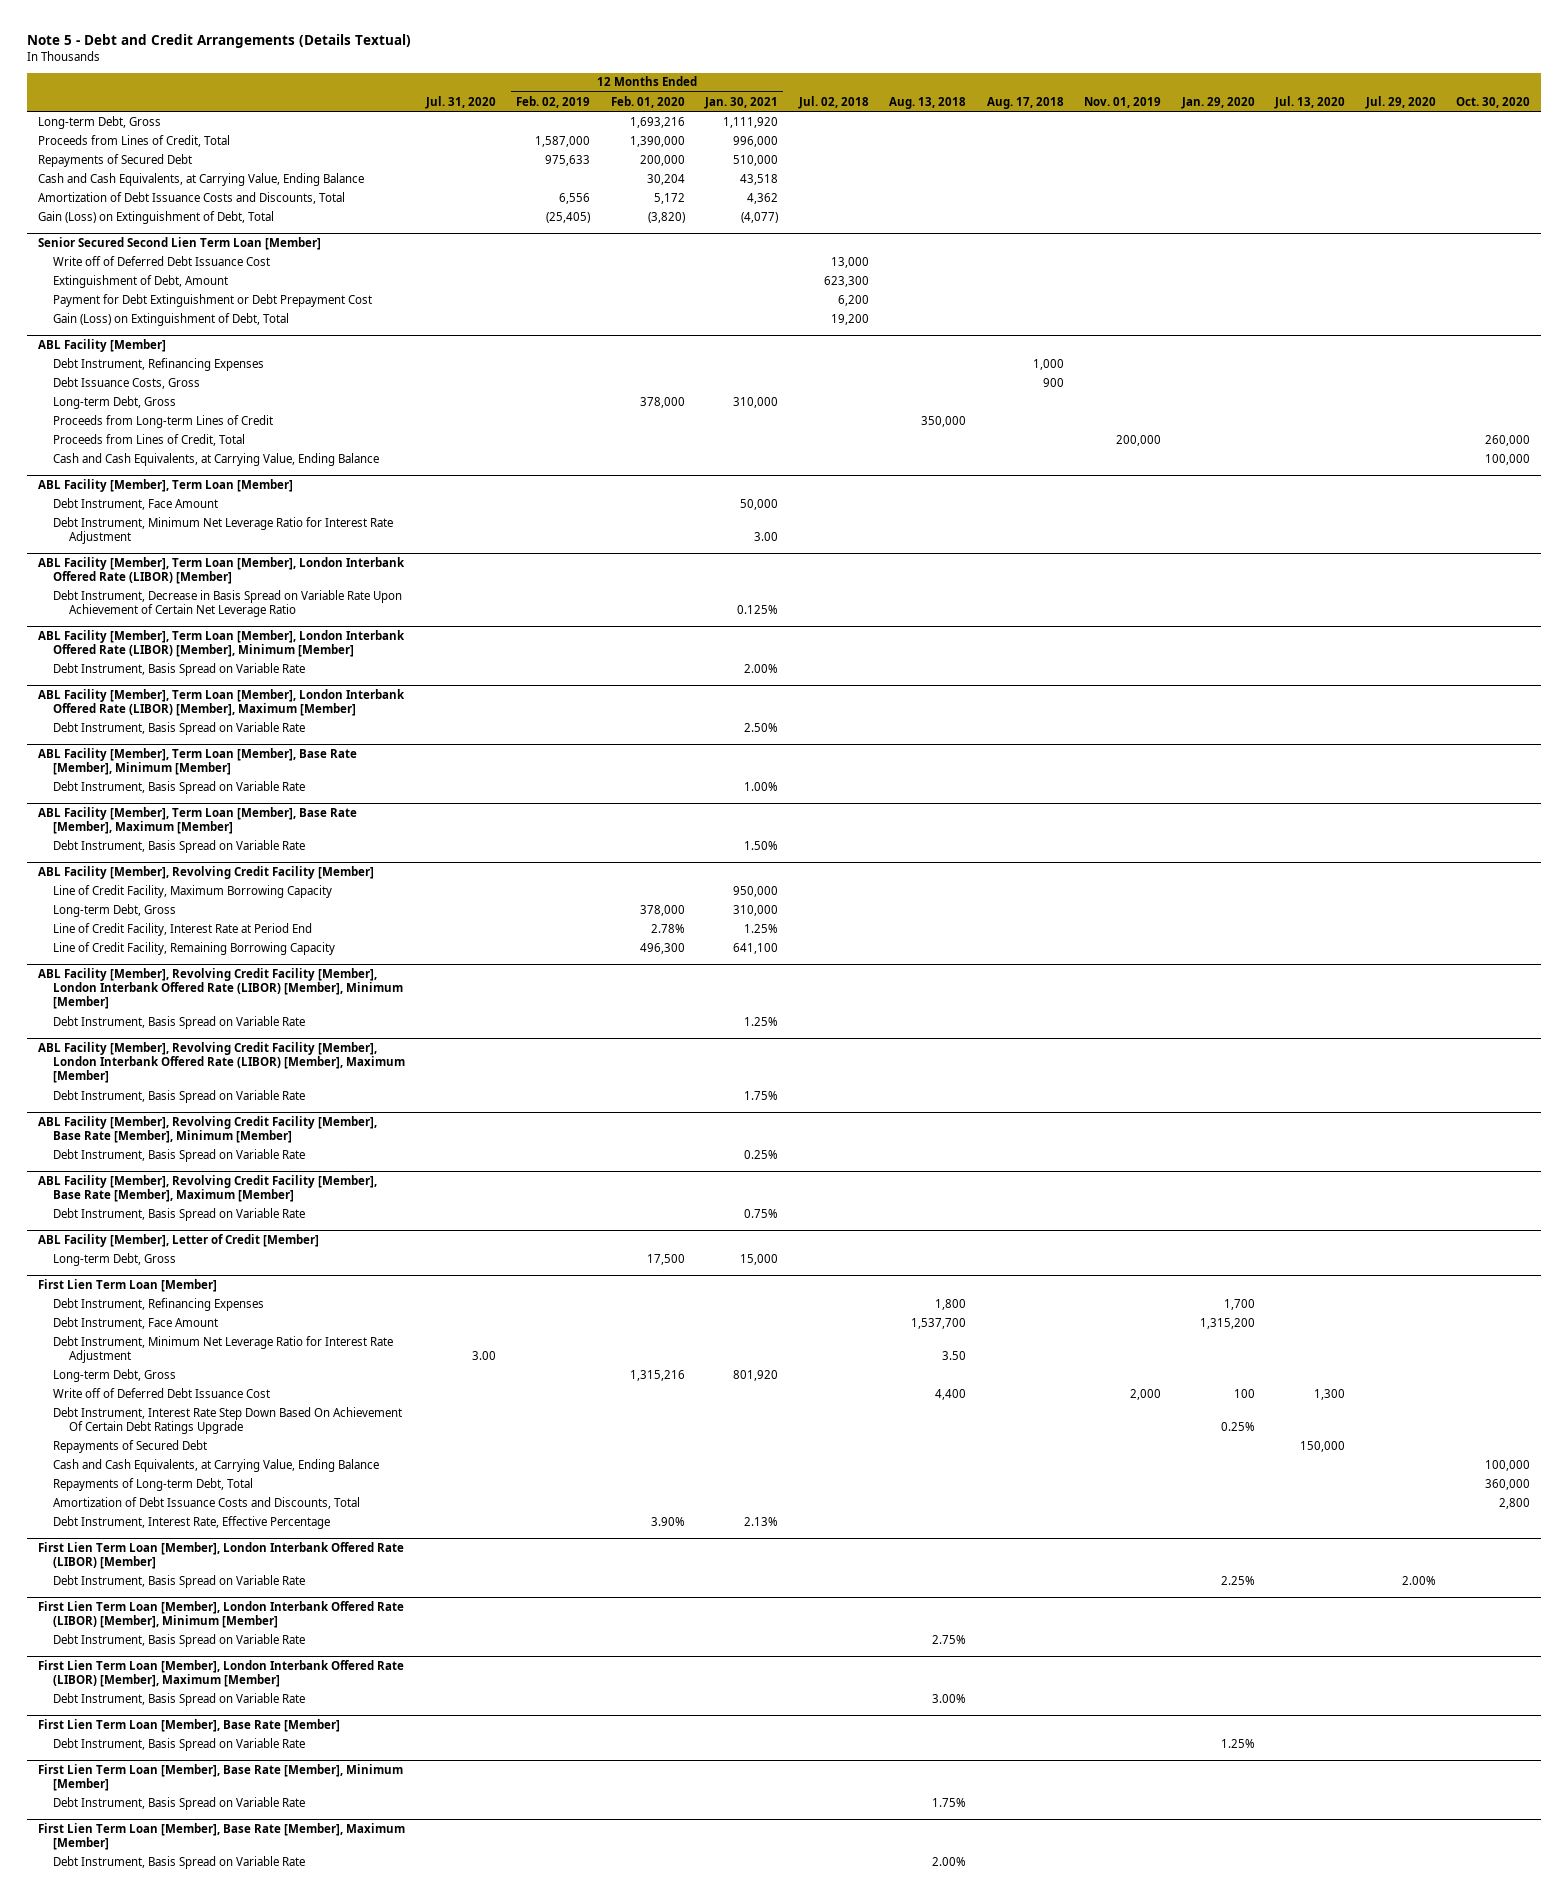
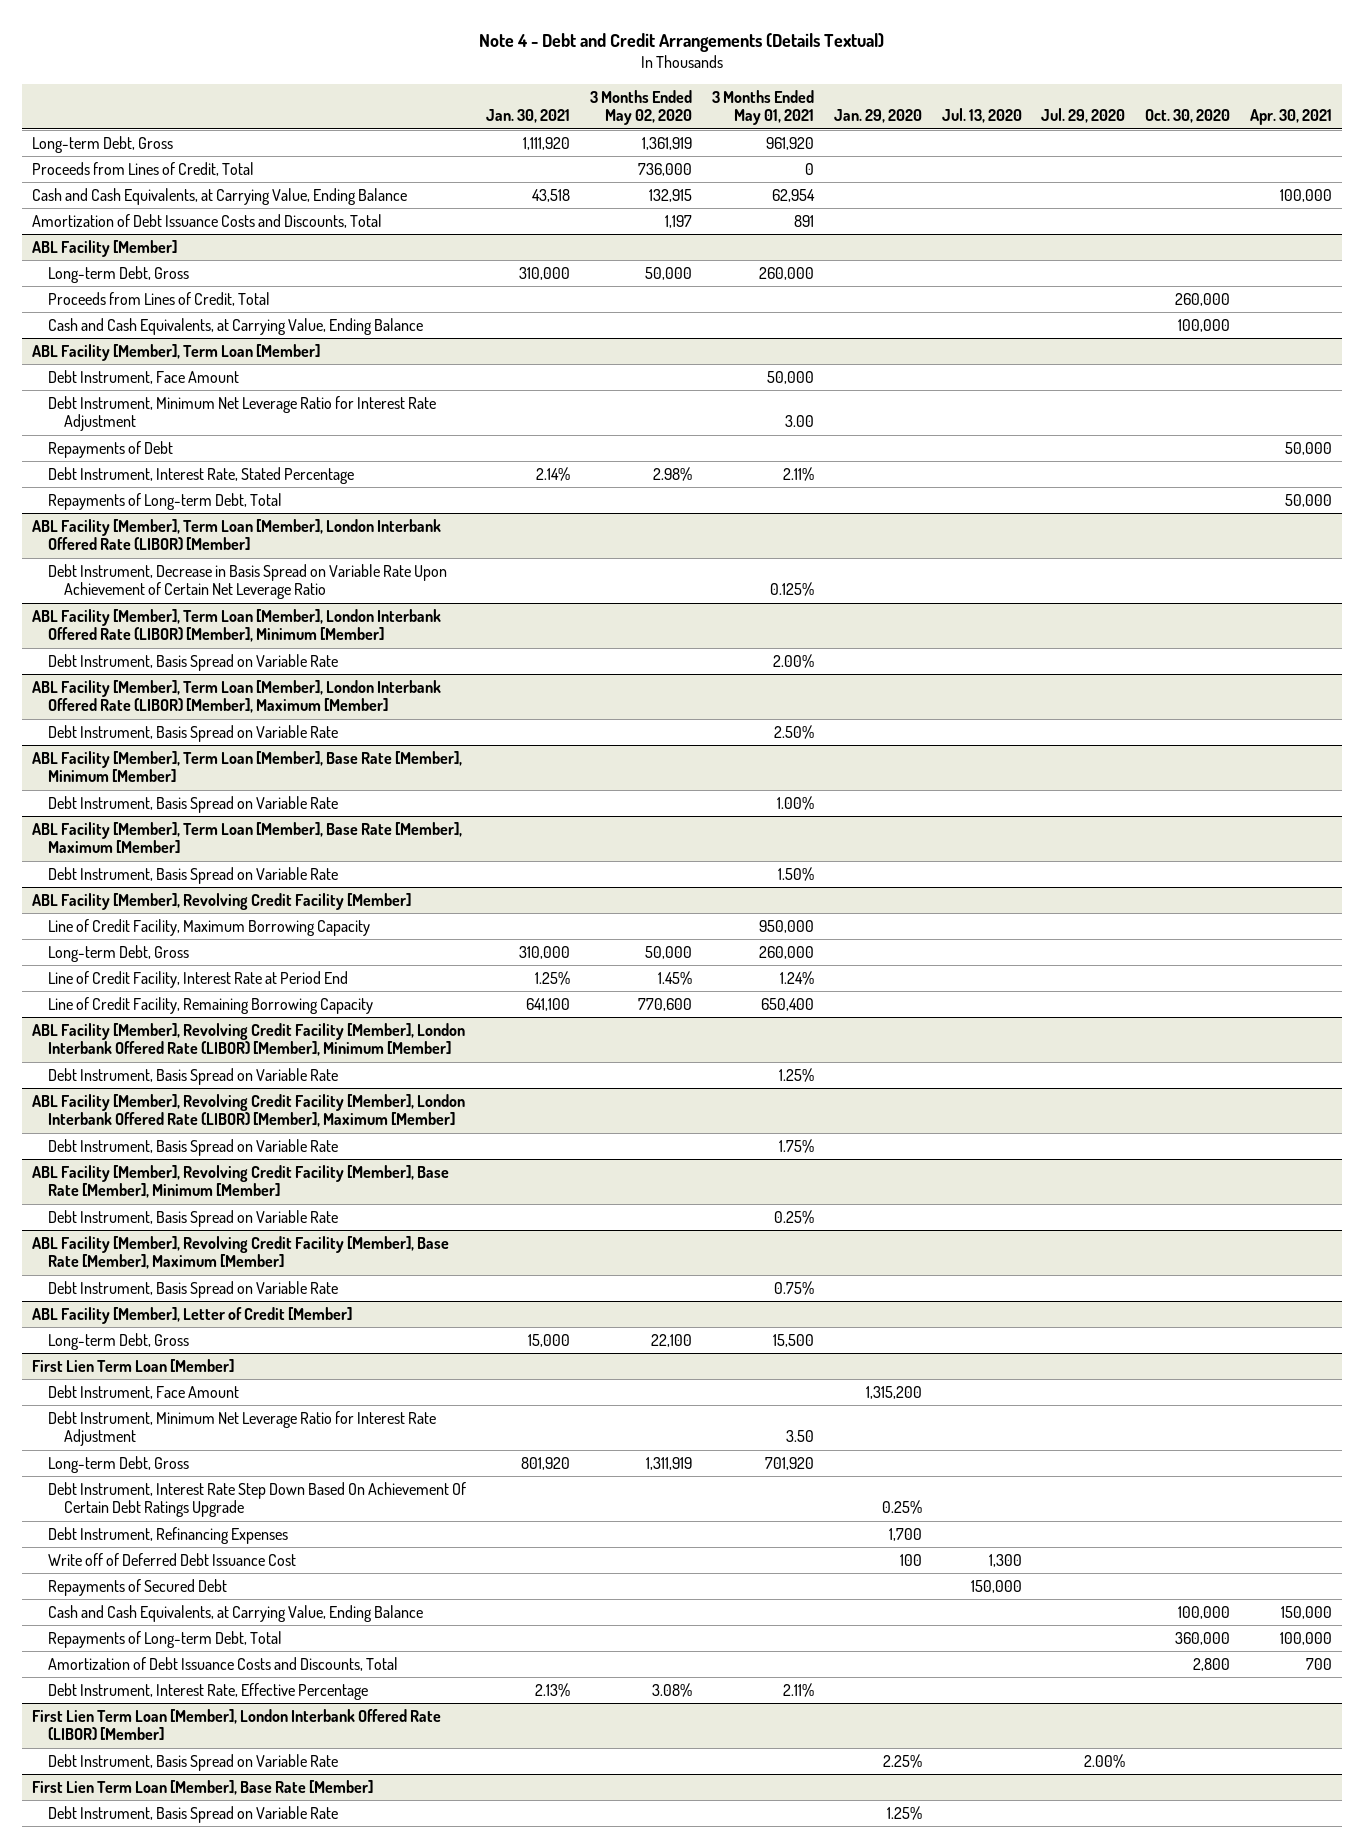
- Note 5 - Debt and Credit Arrangements (Details Textual)
+ Note 4 - Debt and Credit Arrangements (Details Textual)
- | Jul. 31, 2020 | 12 Months Ended Feb. 02, 2019 | 12 Months Ended Feb. 01, 2020 | 12 Months Ended Jan. 30, 2021 | Jul. 02, 2018 | Aug. 13, 2018 | Aug. 17, 2018 | Nov. 01, 2019 | Jan. 29, 2020 | Jul. 13, 2020 | Jul. 29, 2020 | Oct. 30, 2020
+ | Jan. 30, 2021 | 3 Months Ended May 02, 2020 | 3 Months Ended May 01, 2021 | Jan. 29, 2020 | Jul. 13, 2020 | Jul. 29, 2020 | Oct. 30, 2020 | Apr. 30, 2021
- Repayments of Secured Debt | | 975,633 | 200,000 | 510,000 | | | | | | | |
- Gain (Loss) on Extinguishment of Debt, Total | | (25,405) | (3,820) | (4,077) | | | | | | | |
- Senior Secured Second Lien Term Loan [Member]
- Write off of Deferred Debt Issuance Cost | | | | | 13,000 | | | | | | |
- Extinguishment of Debt, Amount | | | | | 623,300 | | | | | | |
- Payment for Debt Extinguishment or Debt Prepayment Cost | | | | | 6,200 | | | | | | |
- Gain (Loss) on Extinguishment of Debt, Total | | | | | 19,200 | | | | | | |
@ ABL Facility [Member]
- Debt Instrument, Refinancing Expenses | | | | | | | 1,000 | | | | |
- Debt Issuance Costs, Gross | | | | | | | 900 | | | | |
- Proceeds from Long-term Lines of Credit | | | | | | 350,000 | | | | | |
@ ABL Facility [Member], Term Loan [Member]
+ Repayments of Debt | | | | | | | | 50,000
+ Debt Instrument, Interest Rate, Stated Percentage | 2.14% | 2.98% | 2.11% | | | | |
+ Repayments of Long-term Debt, Total | | | | | | | | 50,000
@ First Lien Term Loan [Member]
moved down: Debt Instrument, Refinancing Expenses | | | | 1,700 | | | |
moved down: Write off of Deferred Debt Issuance Cost | | | | 100 | 1,300 | | |
- First Lien Term Loan [Member], London Interbank Offered Rate (LIBOR) [Member], Minimum [Member]
- Debt Instrument, Basis Spread on Variable Rate | | | | | | 2.75% | | | | | |
- First Lien Term Loan [Member], London Interbank Offered Rate (LIBOR) [Member], Maximum [Member]
- Debt Instrument, Basis Spread on Variable Rate | | | | | | 3.00% | | | | | |
- First Lien Term Loan [Member], Base Rate [Member], Minimum [Member]
- Debt Instrument, Basis Spread on Variable Rate | | | | | | 1.75% | | | | | |
- First Lien Term Loan [Member], Base Rate [Member], Maximum [Member]
- Debt Instrument, Basis Spread on Variable Rate | | | | | | 2.00% | | | | | |

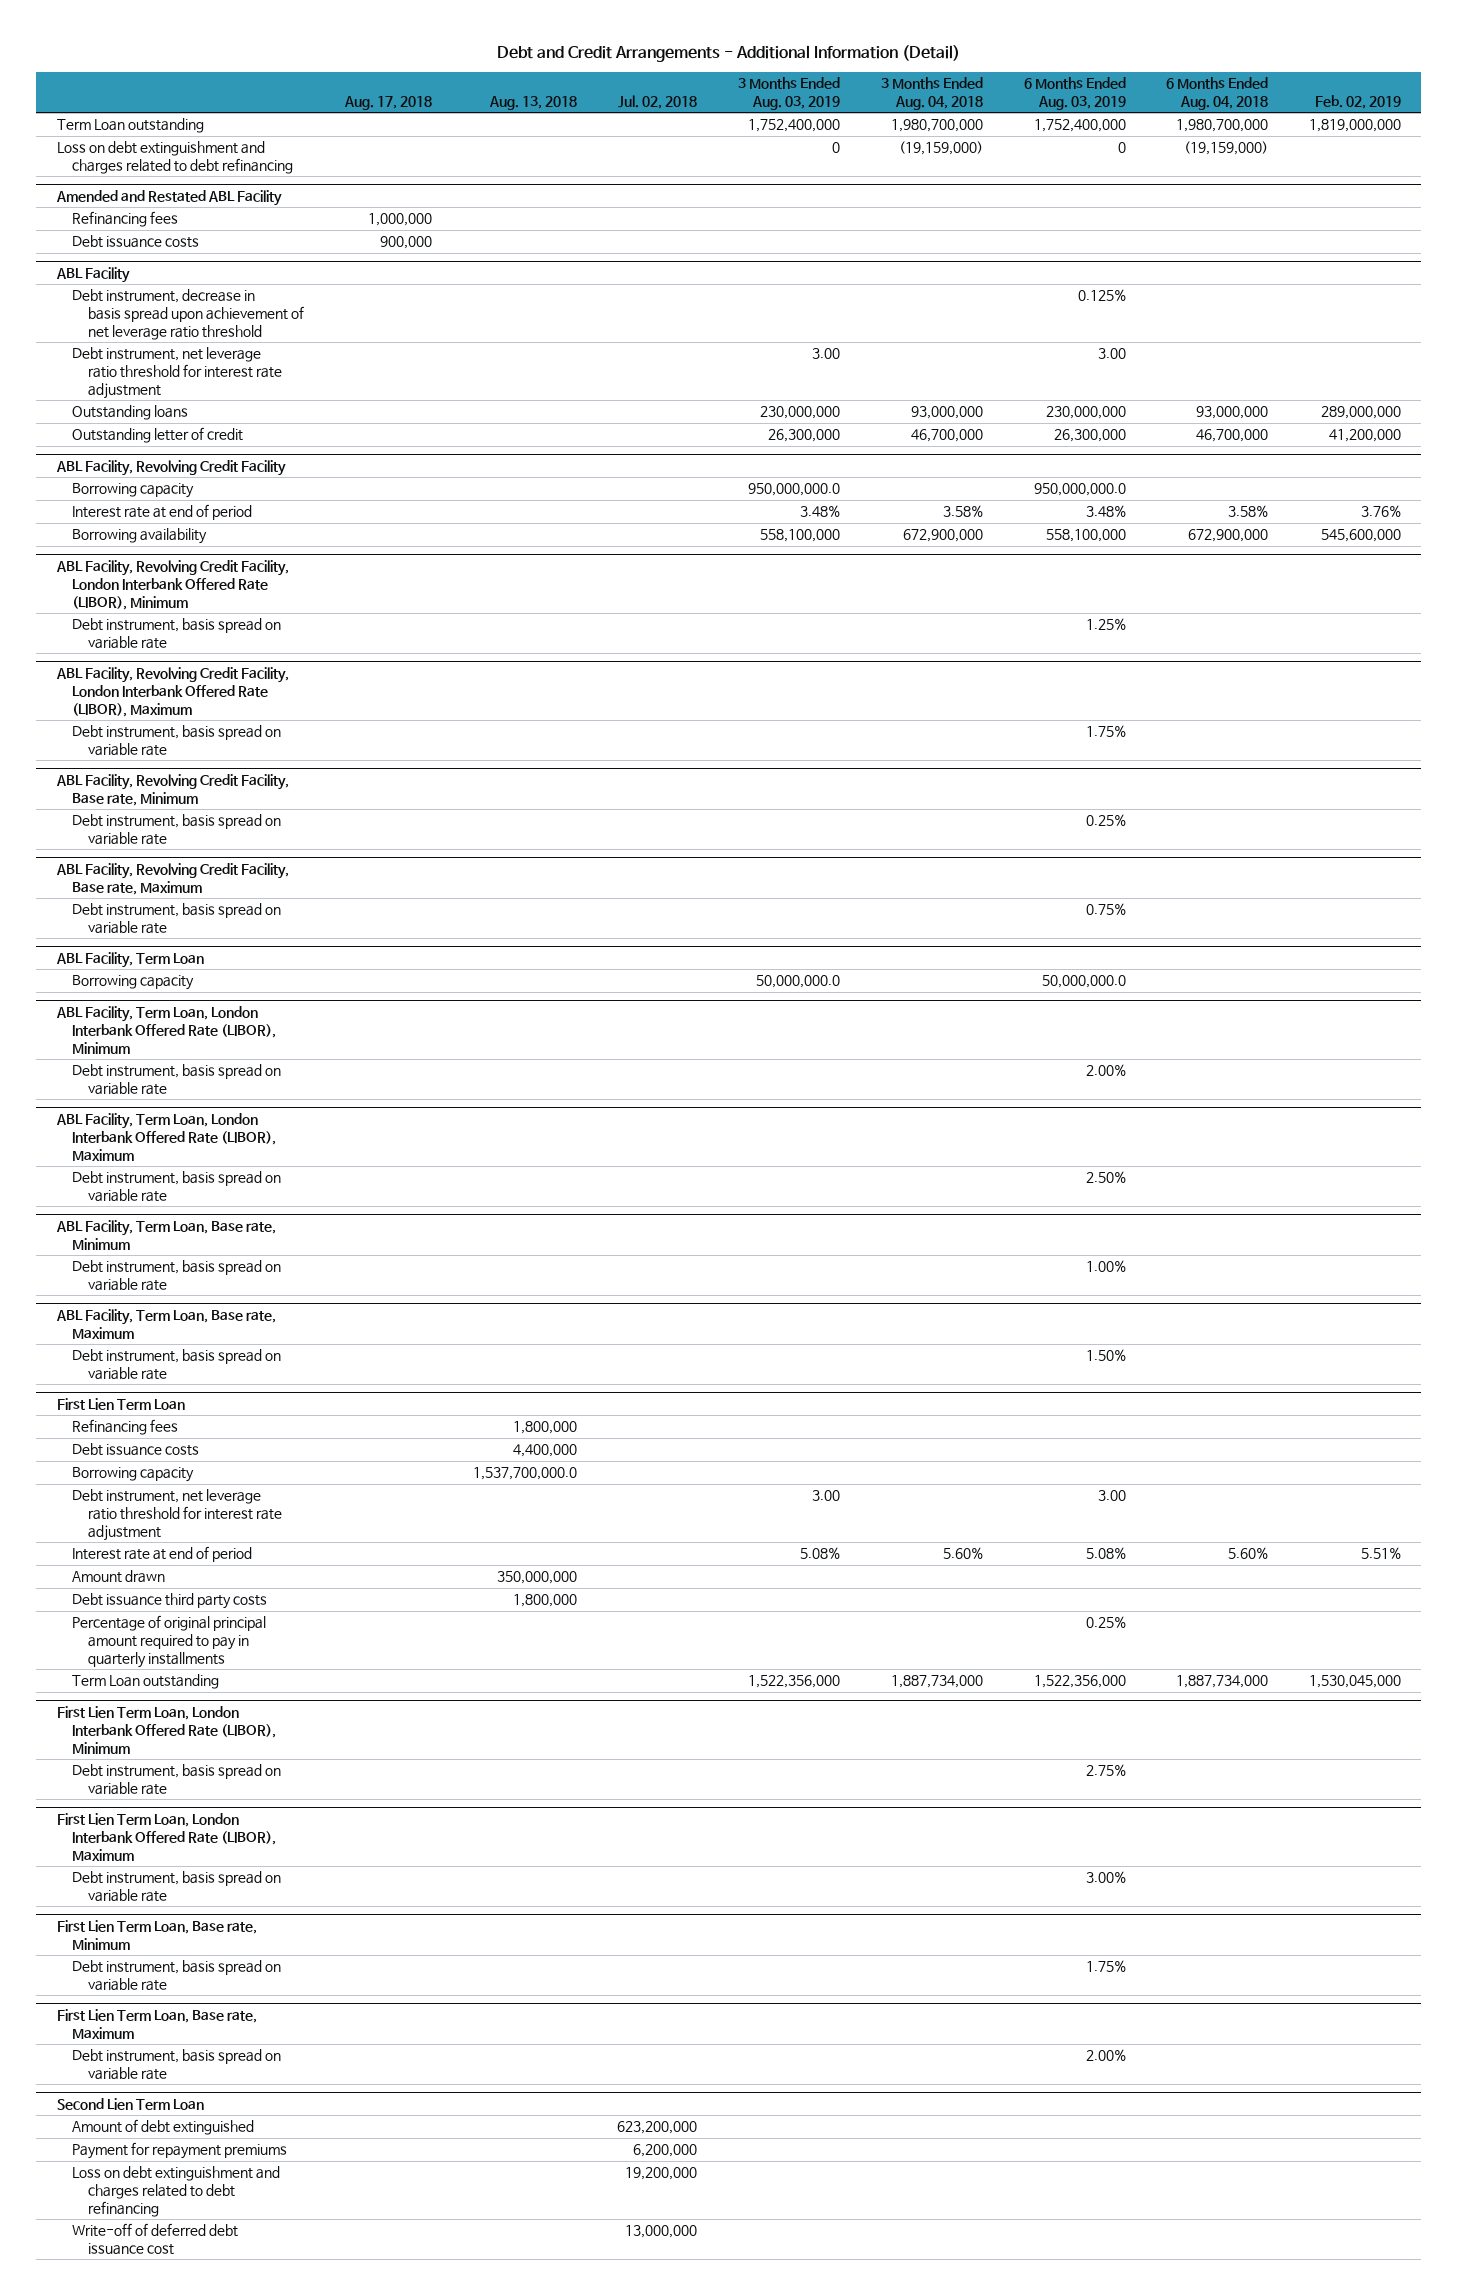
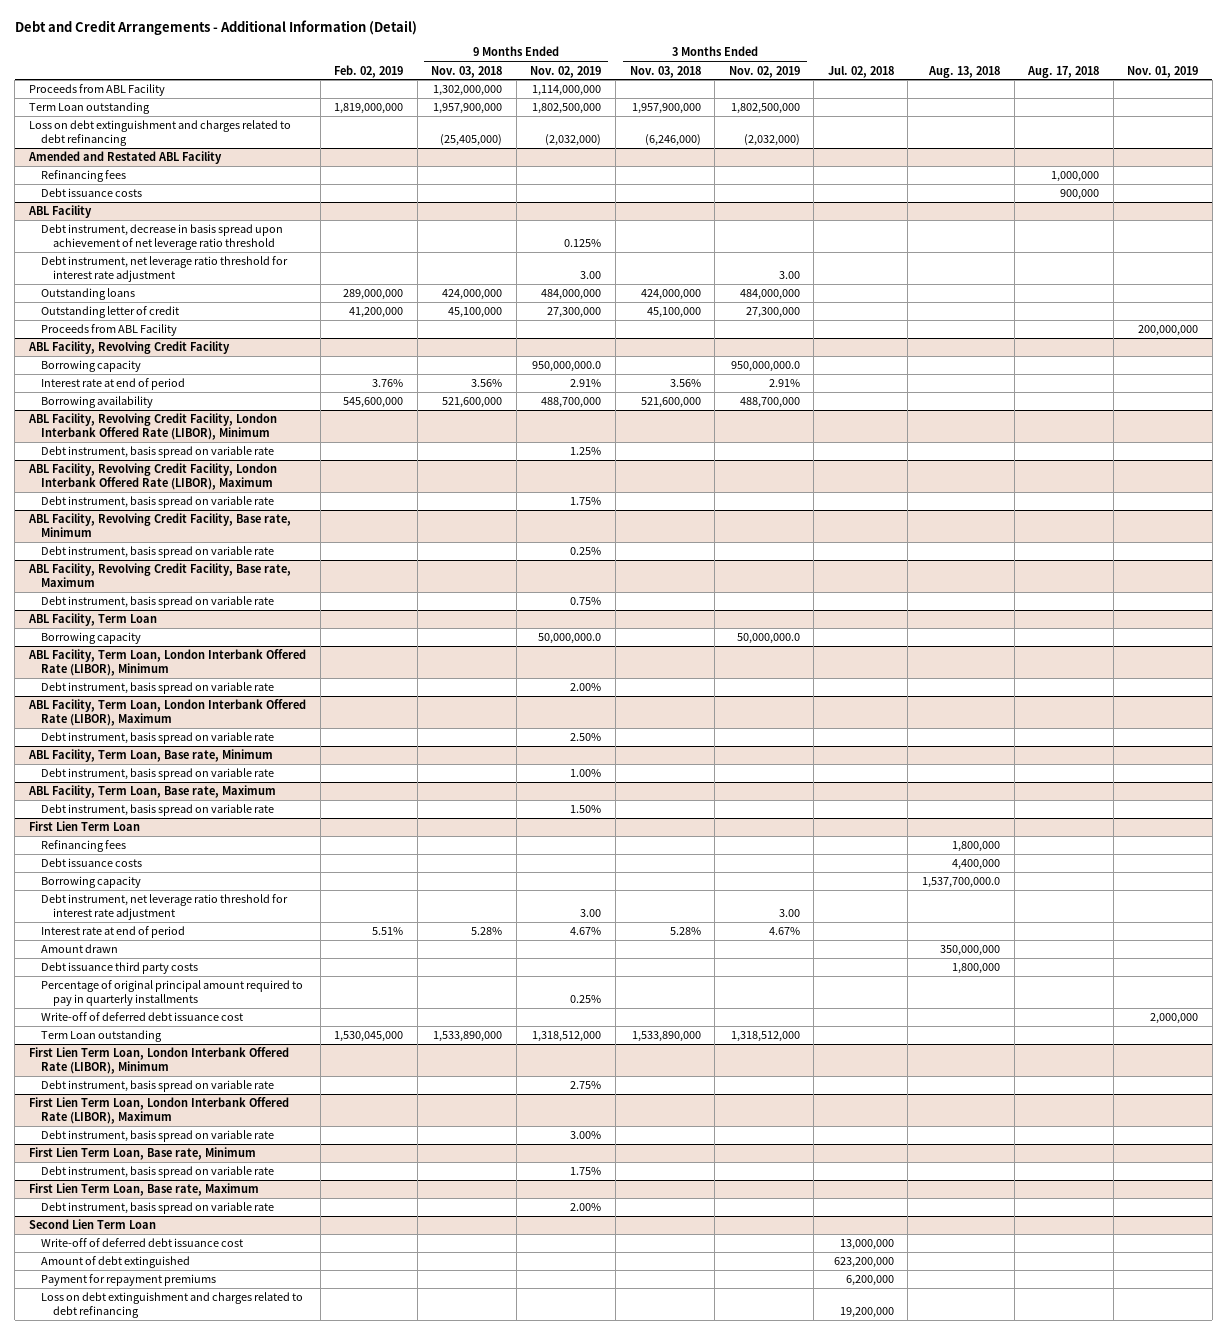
- | Aug. 17, 2018 | Aug. 13, 2018 | Jul. 02, 2018 | 3 Months Ended Aug. 03, 2019 | 3 Months Ended Aug. 04, 2018 | 6 Months Ended Aug. 03, 2019 | 6 Months Ended Aug. 04, 2018 | Feb. 02, 2019
+ | Feb. 02, 2019 | 9 Months Ended Nov. 03, 2018 | 9 Months Ended Nov. 02, 2019 | 3 Months Ended Nov. 03, 2018 | 3 Months Ended Nov. 02, 2019 | Jul. 02, 2018 | Aug. 13, 2018 | Aug. 17, 2018 | Nov. 01, 2019
+ Proceeds from ABL Facility | | 1,302,000,000 | 1,114,000,000 | | | | | |
@ ABL Facility
+ Proceeds from ABL Facility | | | | | | | | | 200,000,000
@ First Lien Term Loan
+ Write-off of deferred debt issuance cost | | | | | | | | | 2,000,000
@ Second Lien Term Loan
moved up: Write-off of deferred debt issuance cost | | | | | | 13,000,000 | | |

